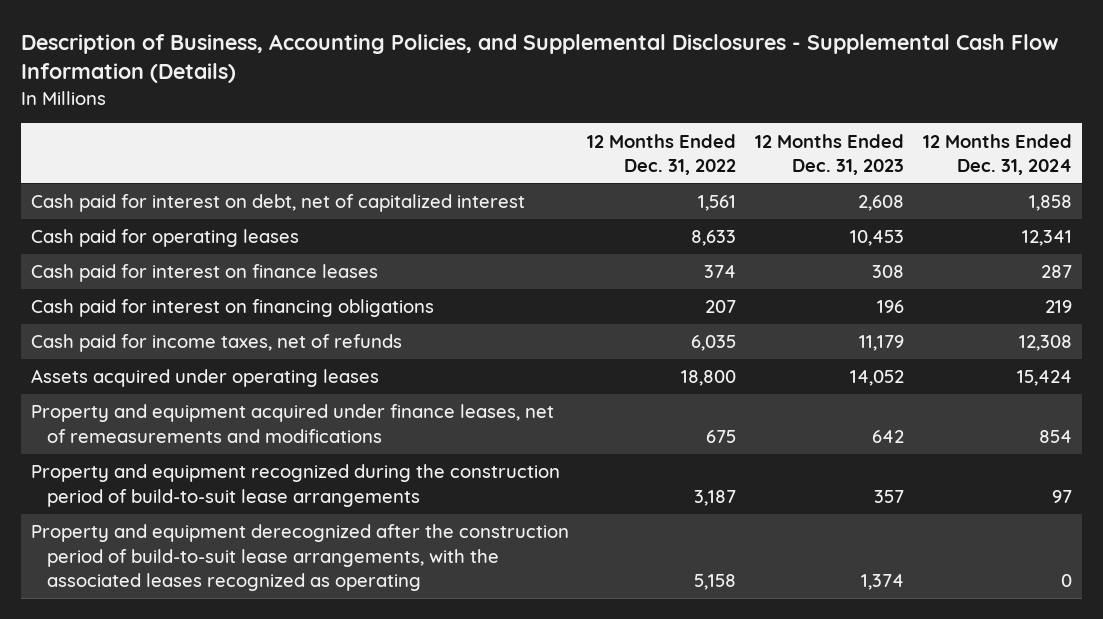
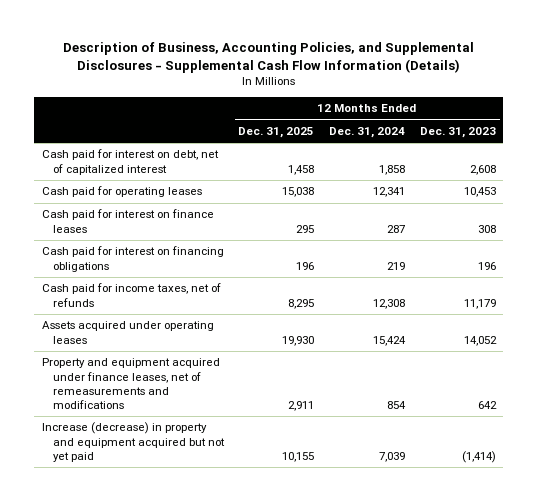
- | 12 Months Ended Dec. 31, 2022 | 12 Months Ended Dec. 31, 2023 | 12 Months Ended Dec. 31, 2024
+ | 12 Months Ended Dec. 31, 2025 | 12 Months Ended Dec. 31, 2024 | 12 Months Ended Dec. 31, 2023
- Property and equipment recognized during the construction period of build-to-suit lease arrangements | 3,187 | 357 | 97
- Property and equipment derecognized after the construction period of build-to-suit lease arrangements, with the associated leases recognized as operating | 5,158 | 1,374 | 0
+ Increase (decrease) in property and equipment acquired but not yet paid | 10,155 | 7,039 | (1,414)

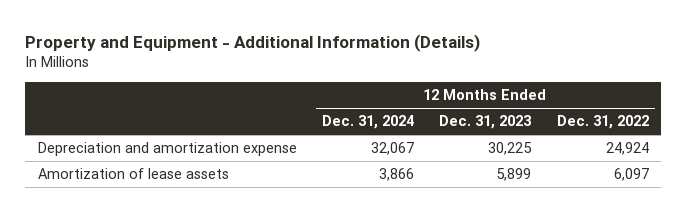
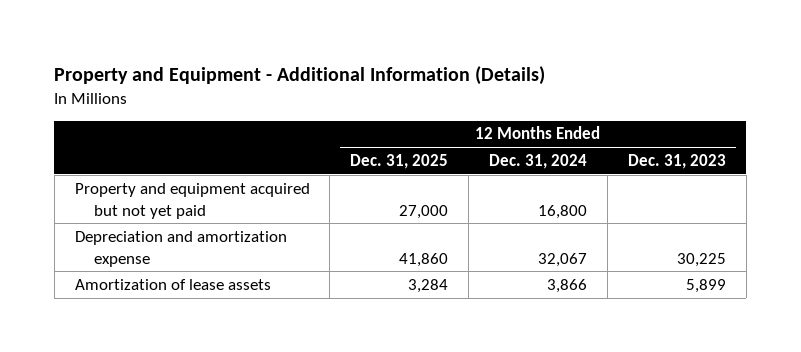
- | 12 Months Ended Dec. 31, 2024 | 12 Months Ended Dec. 31, 2023 | 12 Months Ended Dec. 31, 2022
+ | 12 Months Ended Dec. 31, 2025 | 12 Months Ended Dec. 31, 2024 | 12 Months Ended Dec. 31, 2023
+ Property and equipment acquired but not yet paid | 27,000 | 16,800 |

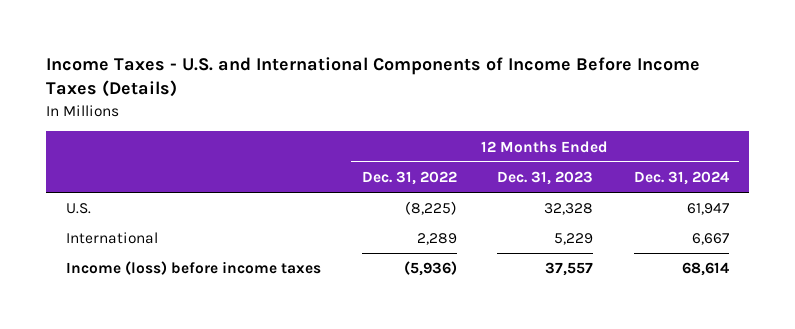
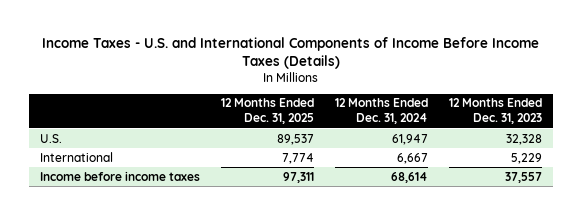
- | 12 Months Ended Dec. 31, 2022 | 12 Months Ended Dec. 31, 2023 | 12 Months Ended Dec. 31, 2024
+ | 12 Months Ended Dec. 31, 2025 | 12 Months Ended Dec. 31, 2024 | 12 Months Ended Dec. 31, 2023
- Income (loss) before income taxes | (5,936) | 37,557 | 68,614
+ Income before income taxes | 97,311 | 68,614 | 37,557

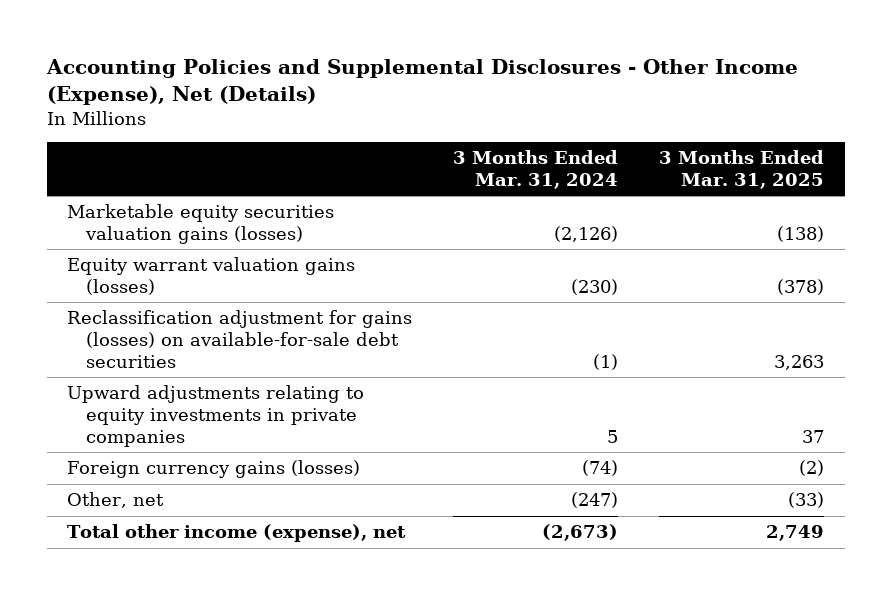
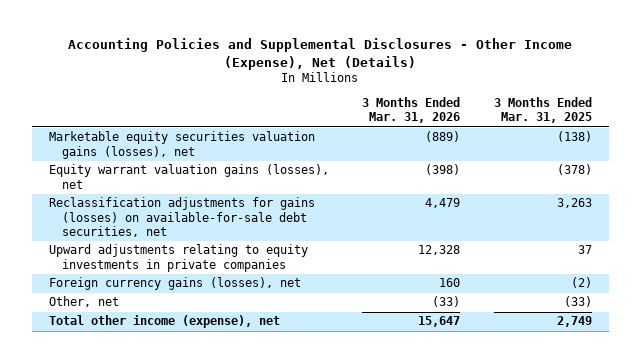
- | 3 Months Ended Mar. 31, 2024 | 3 Months Ended Mar. 31, 2025
+ | 3 Months Ended Mar. 31, 2026 | 3 Months Ended Mar. 31, 2025
- Marketable equity securities valuation gains (losses) | (2,126) | (138)
- Equity warrant valuation gains (losses) | (230) | (378)
- Reclassification adjustment for gains (losses) on available-for-sale debt securities | (1) | 3,263
+ Marketable equity securities valuation gains (losses), net | (889) | (138)
+ Equity warrant valuation gains (losses), net | (398) | (378)
+ Reclassification adjustments for gains (losses) on available-for-sale debt securities, net | 4,479 | 3,263
- Foreign currency gains (losses) | (74) | (2)
+ Foreign currency gains (losses), net | 160 | (2)

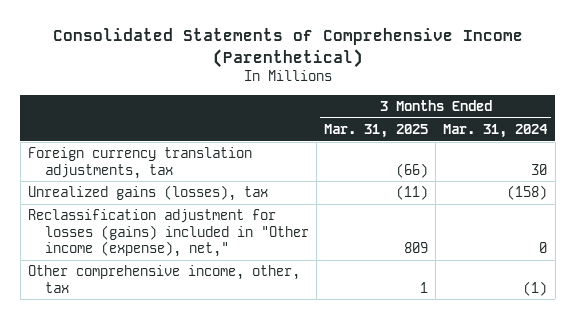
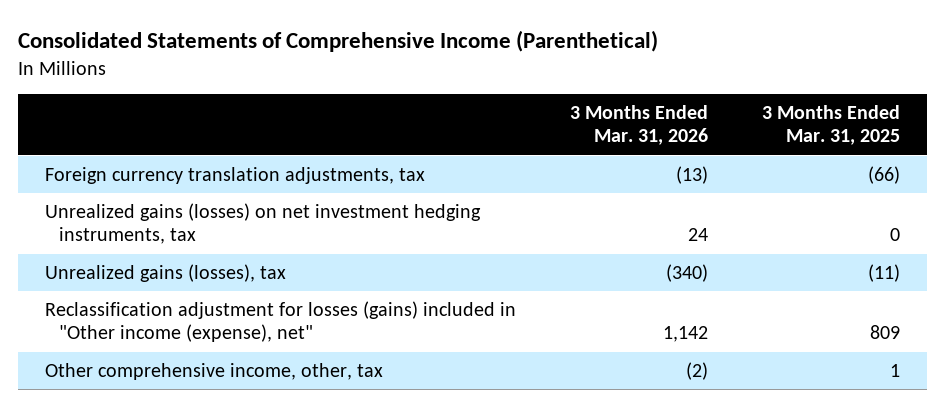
- | 3 Months Ended Mar. 31, 2025 | 3 Months Ended Mar. 31, 2024
+ | 3 Months Ended Mar. 31, 2026 | 3 Months Ended Mar. 31, 2025
+ Unrealized gains (losses) on net investment hedging instruments, tax | 24 | 0
- Reclassification adjustment for losses (gains) included in "Other income (expense), net," | 809 | 0
+ Reclassification adjustment for losses (gains) included in "Other income (expense), net" | 1,142 | 809

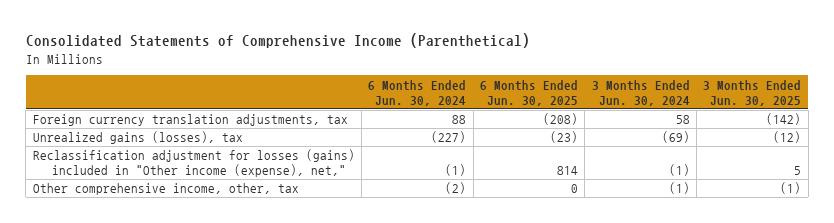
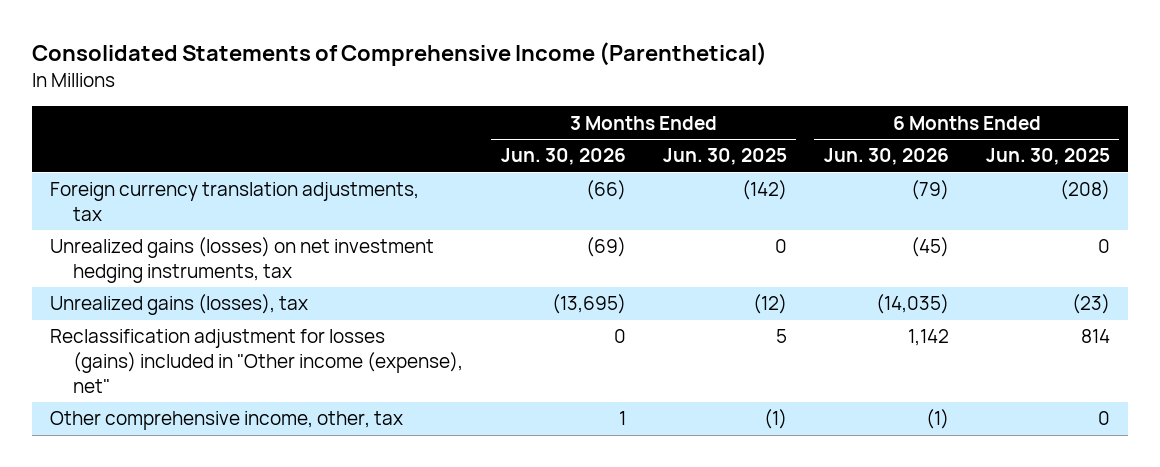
- | 6 Months Ended Jun. 30, 2024 | 6 Months Ended Jun. 30, 2025 | 3 Months Ended Jun. 30, 2024 | 3 Months Ended Jun. 30, 2025
+ | 3 Months Ended Jun. 30, 2026 | 3 Months Ended Jun. 30, 2025 | 6 Months Ended Jun. 30, 2026 | 6 Months Ended Jun. 30, 2025
+ Unrealized gains (losses) on net investment hedging instruments, tax | (69) | 0 | (45) | 0
- Reclassification adjustment for losses (gains) included in "Other income (expense), net," | (1) | 814 | (1) | 5
+ Reclassification adjustment for losses (gains) included in "Other income (expense), net" | 0 | 5 | 1,142 | 814

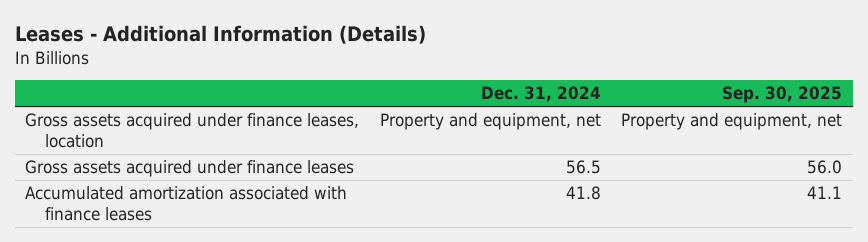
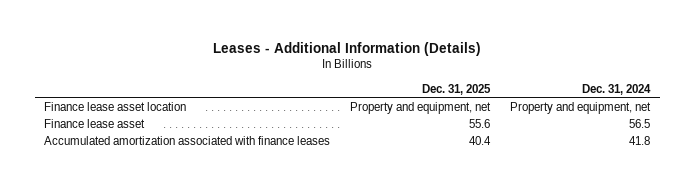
- | Dec. 31, 2024 | Sep. 30, 2025
+ | Dec. 31, 2025 | Dec. 31, 2024
- Gross assets acquired under finance leases, location | Property and equipment, net | Property and equipment, net
- Gross assets acquired under finance leases | 56.5 | 56.0
+ Finance lease asset location | Property and equipment, net | Property and equipment, net
+ Finance lease asset | 55.6 | 56.5

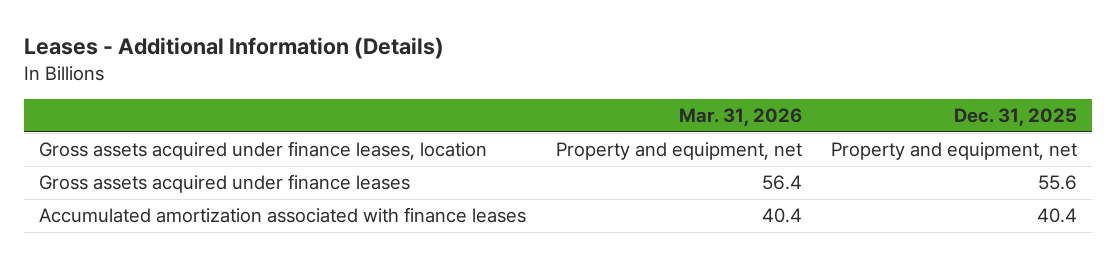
- | Dec. 31, 2025 | Dec. 31, 2024
+ | Mar. 31, 2026 | Dec. 31, 2025
- Finance lease asset location | Property and equipment, net | Property and equipment, net
- Finance lease asset | 55.6 | 56.5
+ Gross assets acquired under finance leases, location | Property and equipment, net | Property and equipment, net
+ Gross assets acquired under finance leases | 56.4 | 55.6

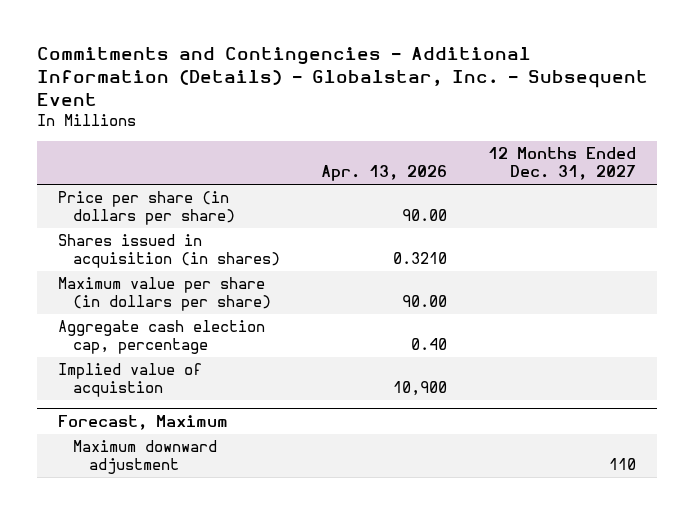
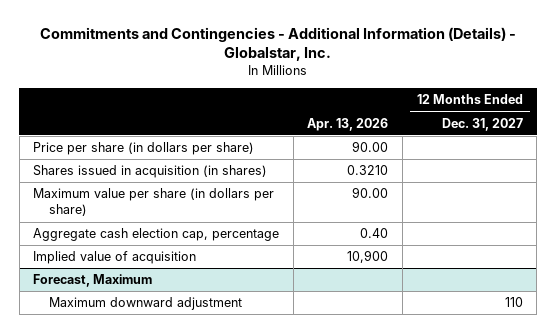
- Commitments and Contingencies - Additional Information (Details) - Globalstar, Inc. - Subsequent Event
+ Commitments and Contingencies - Additional Information (Details) - Globalstar, Inc.
- Implied value of acquistion | 10,900 |
+ Implied value of acquisition | 10,900 |

